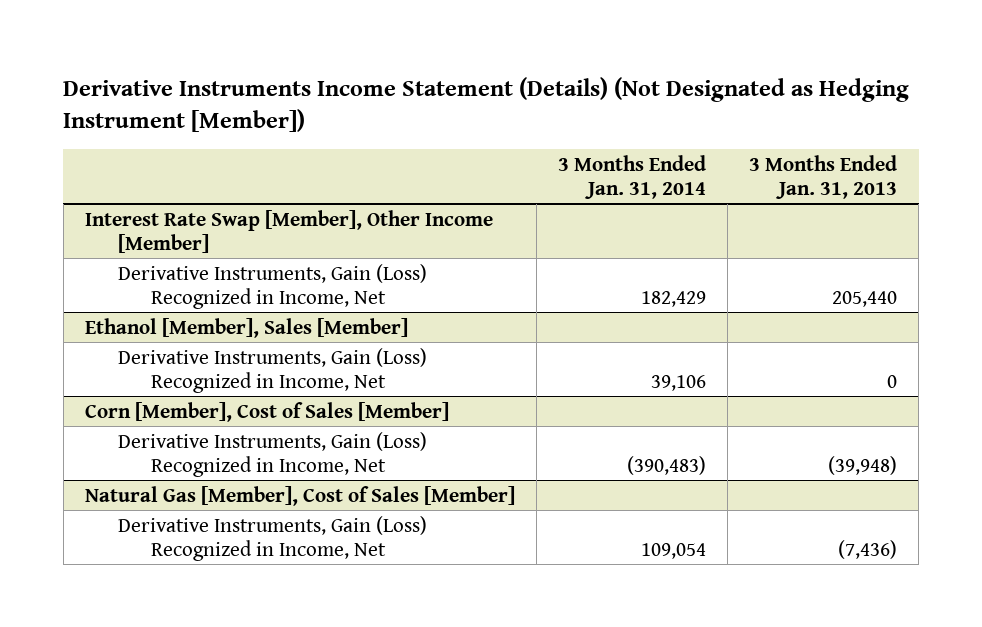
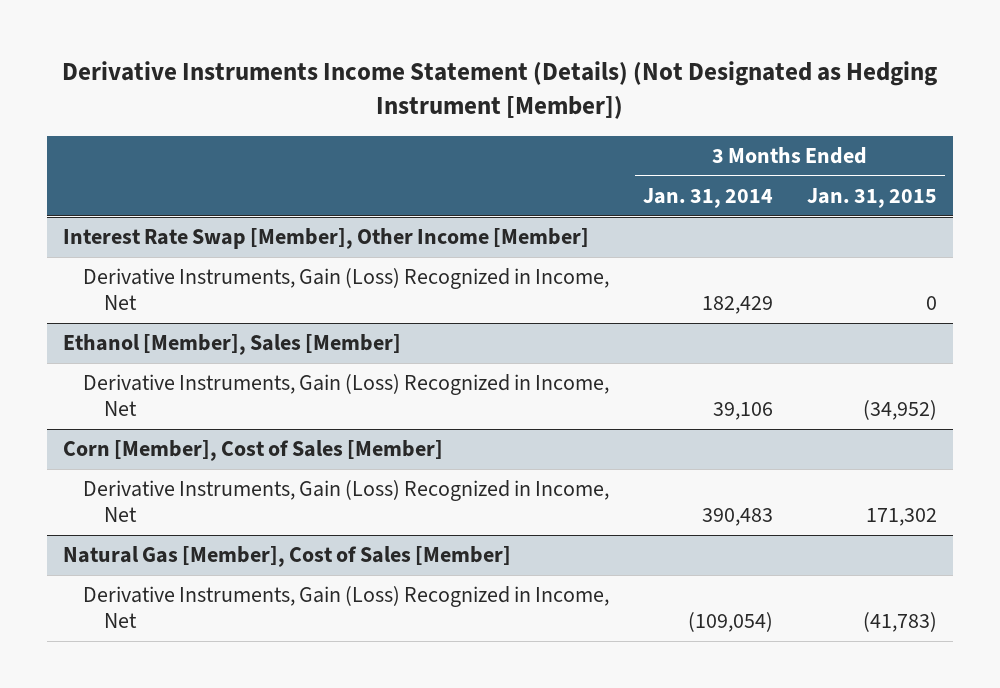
- | 3 Months Ended Jan. 31, 2014 | 3 Months Ended Jan. 31, 2013
+ | 3 Months Ended Jan. 31, 2014 | 3 Months Ended Jan. 31, 2015
@ Corn [Member], Cost of Sales [Member]
- Derivative Instruments, Gain (Loss) Recognized in Income, Net | (390,483) | (39,948)
+ Derivative Instruments, Gain (Loss) Recognized in Income, Net | 390,483 | 171,302
@ Natural Gas [Member], Cost of Sales [Member]
- Derivative Instruments, Gain (Loss) Recognized in Income, Net | 109,054 | (7,436)
+ Derivative Instruments, Gain (Loss) Recognized in Income, Net | (109,054) | (41,783)

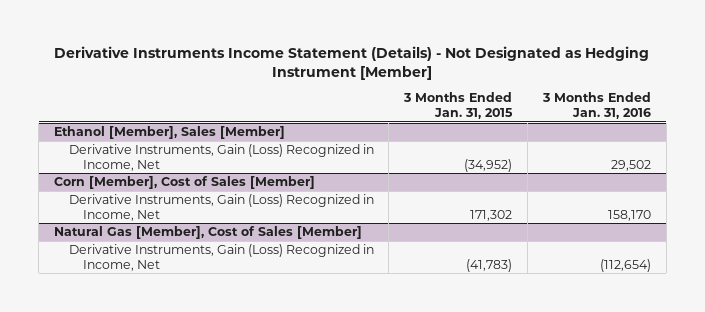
- Derivative Instruments Income Statement (Details) (Not Designated as Hedging Instrument [Member])
+ Derivative Instruments Income Statement (Details) - Not Designated as Hedging Instrument [Member]
- | 3 Months Ended Jan. 31, 2014 | 3 Months Ended Jan. 31, 2015
+ | 3 Months Ended Jan. 31, 2015 | 3 Months Ended Jan. 31, 2016
- Interest Rate Swap [Member], Other Income [Member]
- Derivative Instruments, Gain (Loss) Recognized in Income, Net | 182,429 | 0

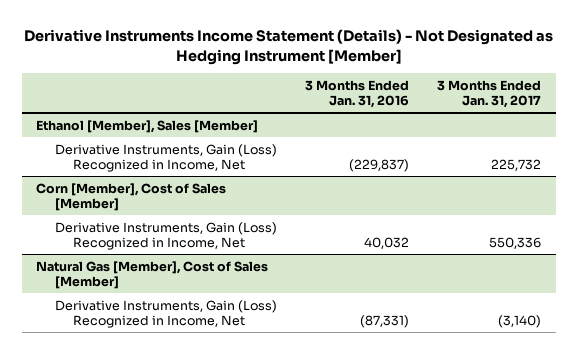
- | 3 Months Ended Jan. 31, 2015 | 3 Months Ended Jan. 31, 2016
+ | 3 Months Ended Jan. 31, 2016 | 3 Months Ended Jan. 31, 2017
@ Ethanol [Member], Sales [Member]
- Derivative Instruments, Gain (Loss) Recognized in Income, Net | (34,952) | 29,502
+ Derivative Instruments, Gain (Loss) Recognized in Income, Net | (229,837) | 225,732
@ Corn [Member], Cost of Sales [Member]
- Derivative Instruments, Gain (Loss) Recognized in Income, Net | 171,302 | 158,170
+ Derivative Instruments, Gain (Loss) Recognized in Income, Net | 40,032 | 550,336
@ Natural Gas [Member], Cost of Sales [Member]
- Derivative Instruments, Gain (Loss) Recognized in Income, Net | (41,783) | (112,654)
+ Derivative Instruments, Gain (Loss) Recognized in Income, Net | (87,331) | (3,140)

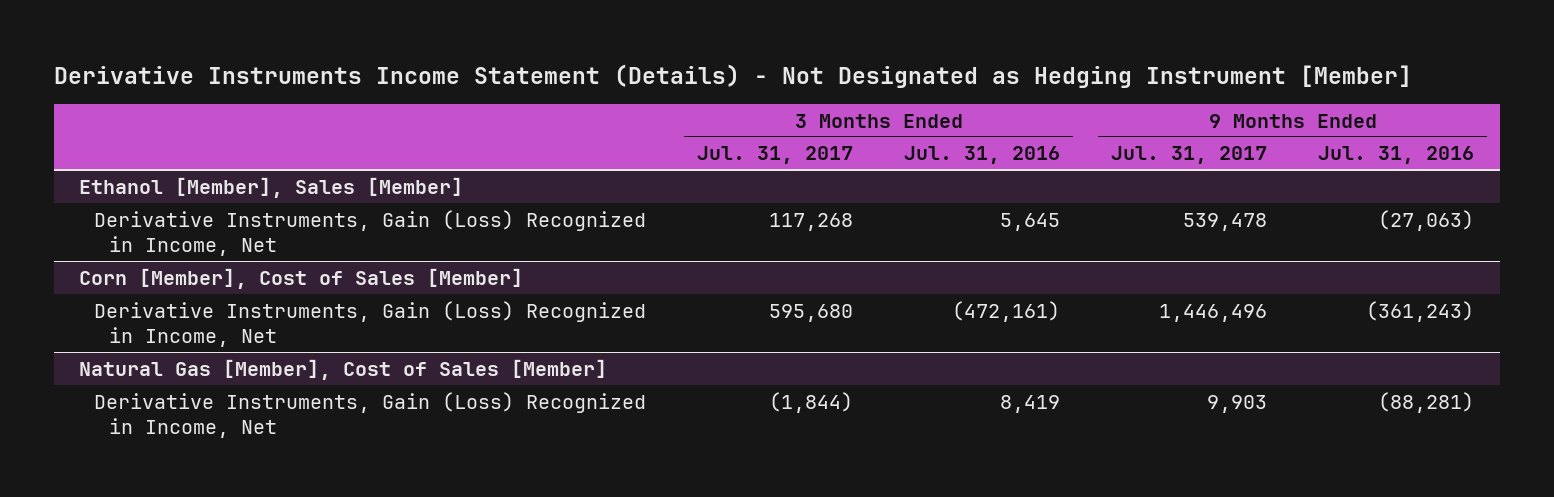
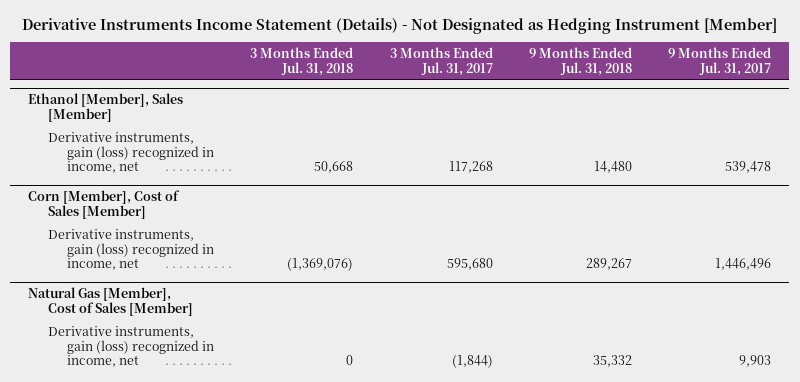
- | 3 Months Ended Jul. 31, 2017 | 3 Months Ended Jul. 31, 2016 | 9 Months Ended Jul. 31, 2017 | 9 Months Ended Jul. 31, 2016
+ | 3 Months Ended Jul. 31, 2018 | 3 Months Ended Jul. 31, 2017 | 9 Months Ended Jul. 31, 2018 | 9 Months Ended Jul. 31, 2017
@ Ethanol [Member], Sales [Member]
- Derivative Instruments, Gain (Loss) Recognized in Income, Net | 117,268 | 5,645 | 539,478 | (27,063)
+ Derivative instruments, gain (loss) recognized in income, net | 50,668 | 117,268 | 14,480 | 539,478
@ Corn [Member], Cost of Sales [Member]
- Derivative Instruments, Gain (Loss) Recognized in Income, Net | 595,680 | (472,161) | 1,446,496 | (361,243)
+ Derivative instruments, gain (loss) recognized in income, net | (1,369,076) | 595,680 | 289,267 | 1,446,496
@ Natural Gas [Member], Cost of Sales [Member]
- Derivative Instruments, Gain (Loss) Recognized in Income, Net | (1,844) | 8,419 | 9,903 | (88,281)
+ Derivative instruments, gain (loss) recognized in income, net | 0 | (1,844) | 35,332 | 9,903

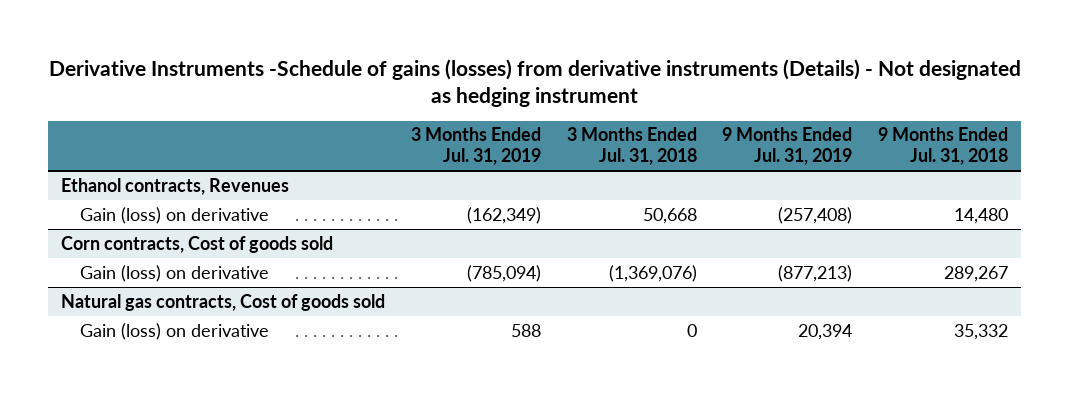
- Derivative Instruments Income Statement (Details) - Not Designated as Hedging Instrument [Member]
+ Derivative Instruments -Schedule of gains (losses) from derivative instruments (Details) - Not designated as hedging instrument
- | 3 Months Ended Jul. 31, 2018 | 3 Months Ended Jul. 31, 2017 | 9 Months Ended Jul. 31, 2018 | 9 Months Ended Jul. 31, 2017
+ | 3 Months Ended Jul. 31, 2019 | 3 Months Ended Jul. 31, 2018 | 9 Months Ended Jul. 31, 2019 | 9 Months Ended Jul. 31, 2018
- Ethanol [Member], Sales [Member]
- Derivative instruments, gain (loss) recognized in income, net | 50,668 | 117,268 | 14,480 | 539,478
- Corn [Member], Cost of Sales [Member]
- Derivative instruments, gain (loss) recognized in income, net | (1,369,076) | 595,680 | 289,267 | 1,446,496
- Natural Gas [Member], Cost of Sales [Member]
- Derivative instruments, gain (loss) recognized in income, net | 0 | (1,844) | 35,332 | 9,903
+ Ethanol contracts, Revenues
+ Gain (loss) on derivative | (162,349) | 50,668 | (257,408) | 14,480
+ Corn contracts, Cost of goods sold
+ Gain (loss) on derivative | (785,094) | (1,369,076) | (877,213) | 289,267
+ Natural gas contracts, Cost of goods sold
+ Gain (loss) on derivative | 588 | 0 | 20,394 | 35,332

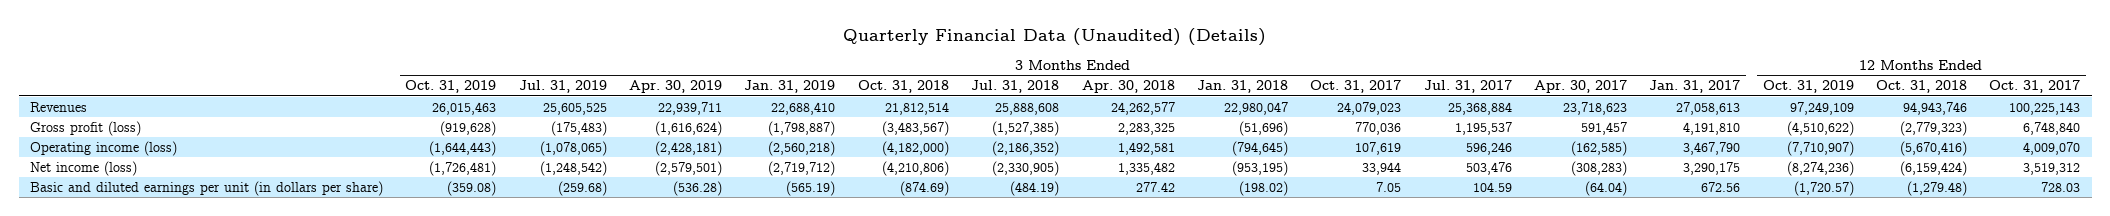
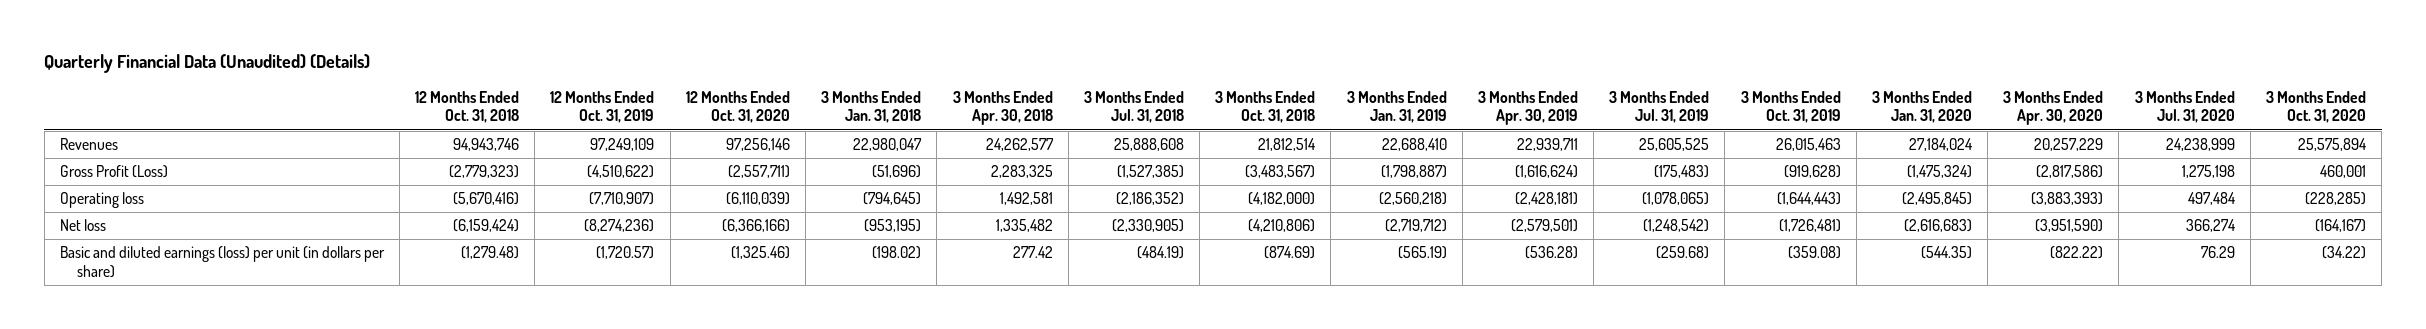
- | 3 Months Ended Oct. 31, 2019 | 3 Months Ended Jul. 31, 2019 | 3 Months Ended Apr. 30, 2019 | 3 Months Ended Jan. 31, 2019 | 3 Months Ended Oct. 31, 2018 | 3 Months Ended Jul. 31, 2018 | 3 Months Ended Apr. 30, 2018 | 3 Months Ended Jan. 31, 2018 | 3 Months Ended Oct. 31, 2017 | 3 Months Ended Jul. 31, 2017 | 3 Months Ended Apr. 30, 2017 | 3 Months Ended Jan. 31, 2017 | 12 Months Ended Oct. 31, 2019 | 12 Months Ended Oct. 31, 2018 | 12 Months Ended Oct. 31, 2017
+ | 12 Months Ended Oct. 31, 2018 | 12 Months Ended Oct. 31, 2019 | 12 Months Ended Oct. 31, 2020 | 3 Months Ended Jan. 31, 2018 | 3 Months Ended Apr. 30, 2018 | 3 Months Ended Jul. 31, 2018 | 3 Months Ended Oct. 31, 2018 | 3 Months Ended Jan. 31, 2019 | 3 Months Ended Apr. 30, 2019 | 3 Months Ended Jul. 31, 2019 | 3 Months Ended Oct. 31, 2019 | 3 Months Ended Jan. 31, 2020 | 3 Months Ended Apr. 30, 2020 | 3 Months Ended Jul. 31, 2020 | 3 Months Ended Oct. 31, 2020
- Gross profit (loss) | (919,628) | (175,483) | (1,616,624) | (1,798,887) | (3,483,567) | (1,527,385) | 2,283,325 | (51,696) | 770,036 | 1,195,537 | 591,457 | 4,191,810 | (4,510,622) | (2,779,323) | 6,748,840
- Operating income (loss) | (1,644,443) | (1,078,065) | (2,428,181) | (2,560,218) | (4,182,000) | (2,186,352) | 1,492,581 | (794,645) | 107,619 | 596,246 | (162,585) | 3,467,790 | (7,710,907) | (5,670,416) | 4,009,070
- Net income (loss) | (1,726,481) | (1,248,542) | (2,579,501) | (2,719,712) | (4,210,806) | (2,330,905) | 1,335,482 | (953,195) | 33,944 | 503,476 | (308,283) | 3,290,175 | (8,274,236) | (6,159,424) | 3,519,312
- Basic and diluted earnings per unit (in dollars per share) | (359.08) | (259.68) | (536.28) | (565.19) | (874.69) | (484.19) | 277.42 | (198.02) | 7.05 | 104.59 | (64.04) | 672.56 | (1,720.57) | (1,279.48) | 728.03
+ Gross Profit (Loss) | (2,779,323) | (4,510,622) | (2,557,711) | (51,696) | 2,283,325 | (1,527,385) | (3,483,567) | (1,798,887) | (1,616,624) | (175,483) | (919,628) | (1,475,324) | (2,817,586) | 1,275,198 | 460,001
+ Operating loss | (5,670,416) | (7,710,907) | (6,110,039) | (794,645) | 1,492,581 | (2,186,352) | (4,182,000) | (2,560,218) | (2,428,181) | (1,078,065) | (1,644,443) | (2,495,845) | (3,883,393) | 497,484 | (228,285)
+ Net loss | (6,159,424) | (8,274,236) | (6,366,166) | (953,195) | 1,335,482 | (2,330,905) | (4,210,806) | (2,719,712) | (2,579,501) | (1,248,542) | (1,726,481) | (2,616,683) | (3,951,590) | 366,274 | (164,167)
+ Basic and diluted earnings (loss) per unit (in dollars per share) | (1,279.48) | (1,720.57) | (1,325.46) | (198.02) | 277.42 | (484.19) | (874.69) | (565.19) | (536.28) | (259.68) | (359.08) | (544.35) | (822.22) | 76.29 | (34.22)

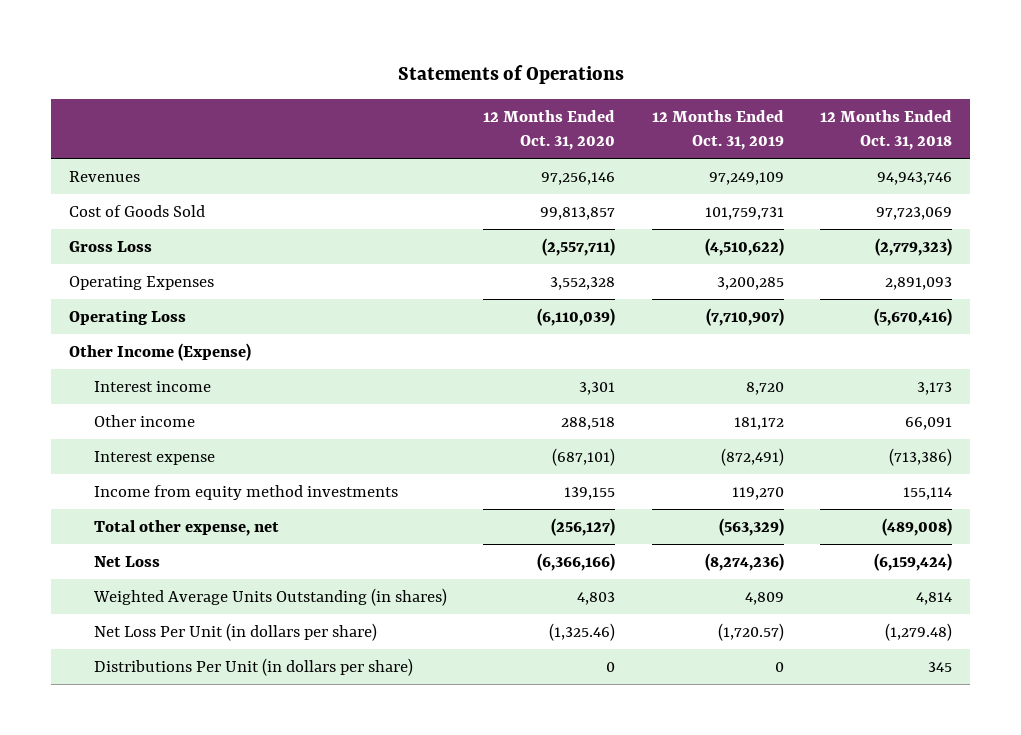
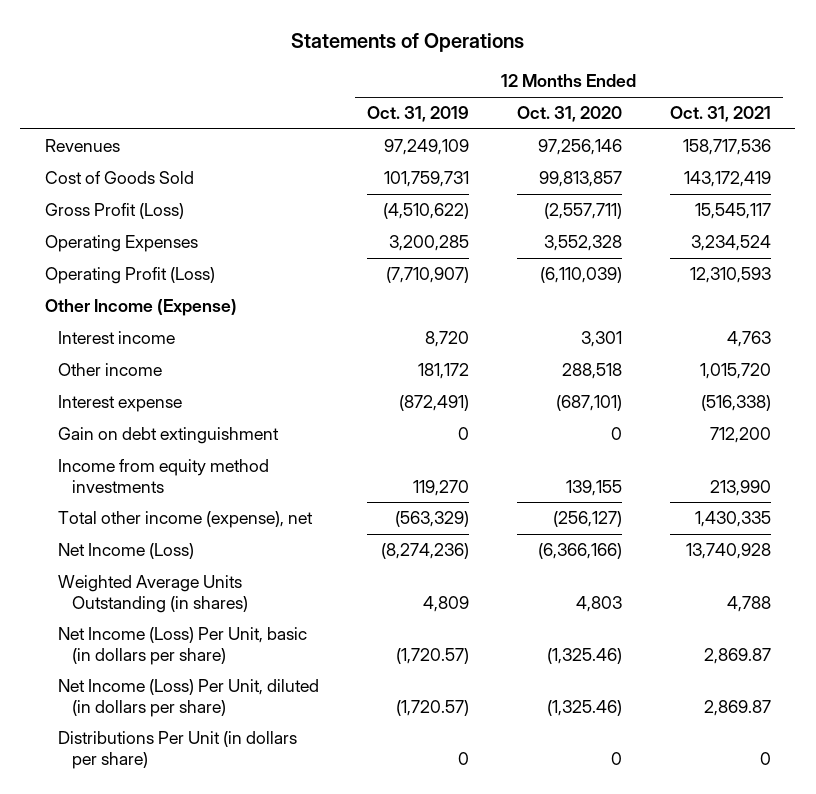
- | 12 Months Ended Oct. 31, 2020 | 12 Months Ended Oct. 31, 2019 | 12 Months Ended Oct. 31, 2018
+ | 12 Months Ended Oct. 31, 2019 | 12 Months Ended Oct. 31, 2020 | 12 Months Ended Oct. 31, 2021
- Gross Loss | (2,557,711) | (4,510,622) | (2,779,323)
+ Gross Profit (Loss) | (4,510,622) | (2,557,711) | 15,545,117
- Operating Loss | (6,110,039) | (7,710,907) | (5,670,416)
+ Operating Profit (Loss) | (7,710,907) | (6,110,039) | 12,310,593
+ Gain on debt extinguishment | 0 | 0 | 712,200
- Total other expense, net | (256,127) | (563,329) | (489,008)
- Net Loss | (6,366,166) | (8,274,236) | (6,159,424)
+ Total other income (expense), net | (563,329) | (256,127) | 1,430,335
+ Net Income (Loss) | (8,274,236) | (6,366,166) | 13,740,928
- Net Loss Per Unit (in dollars per share) | (1,325.46) | (1,720.57) | (1,279.48)
+ Net Income (Loss) Per Unit, basic (in dollars per share) | (1,720.57) | (1,325.46) | 2,869.87
+ Net Income (Loss) Per Unit, diluted (in dollars per share) | (1,720.57) | (1,325.46) | 2,869.87

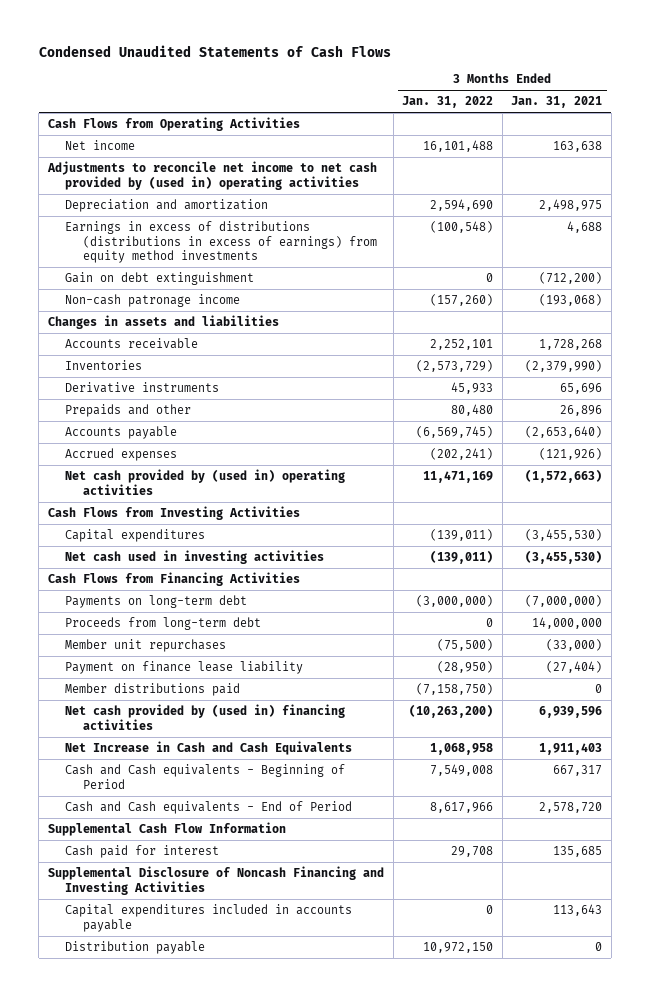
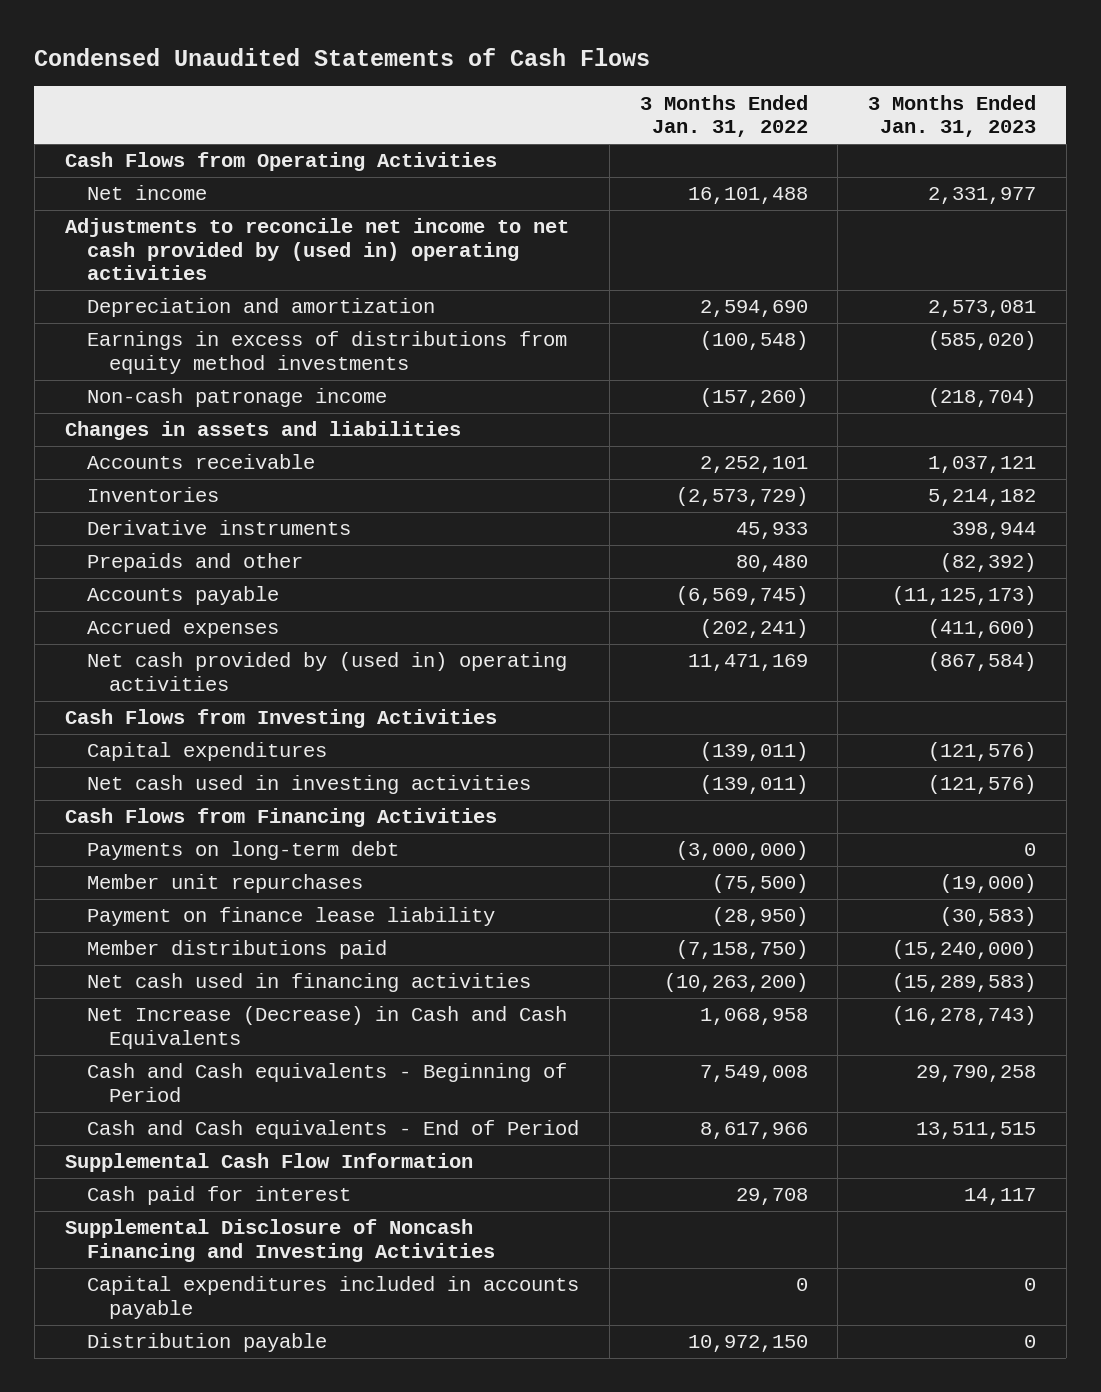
- | 3 Months Ended Jan. 31, 2022 | 3 Months Ended Jan. 31, 2021
+ | 3 Months Ended Jan. 31, 2022 | 3 Months Ended Jan. 31, 2023
- Earnings in excess of distributions (distributions in excess of earnings) from equity method investments | (100,548) | 4,688
- Gain on debt extinguishment | 0 | (712,200)
+ Earnings in excess of distributions from equity method investments | (100,548) | (585,020)
- Proceeds from long-term debt | 0 | 14,000,000
- Net cash provided by (used in) financing activities | (10,263,200) | 6,939,596
- Net Increase in Cash and Cash Equivalents | 1,068,958 | 1,911,403
+ Net cash used in financing activities | (10,263,200) | (15,289,583)
+ Net Increase (Decrease) in Cash and Cash Equivalents | 1,068,958 | (16,278,743)

